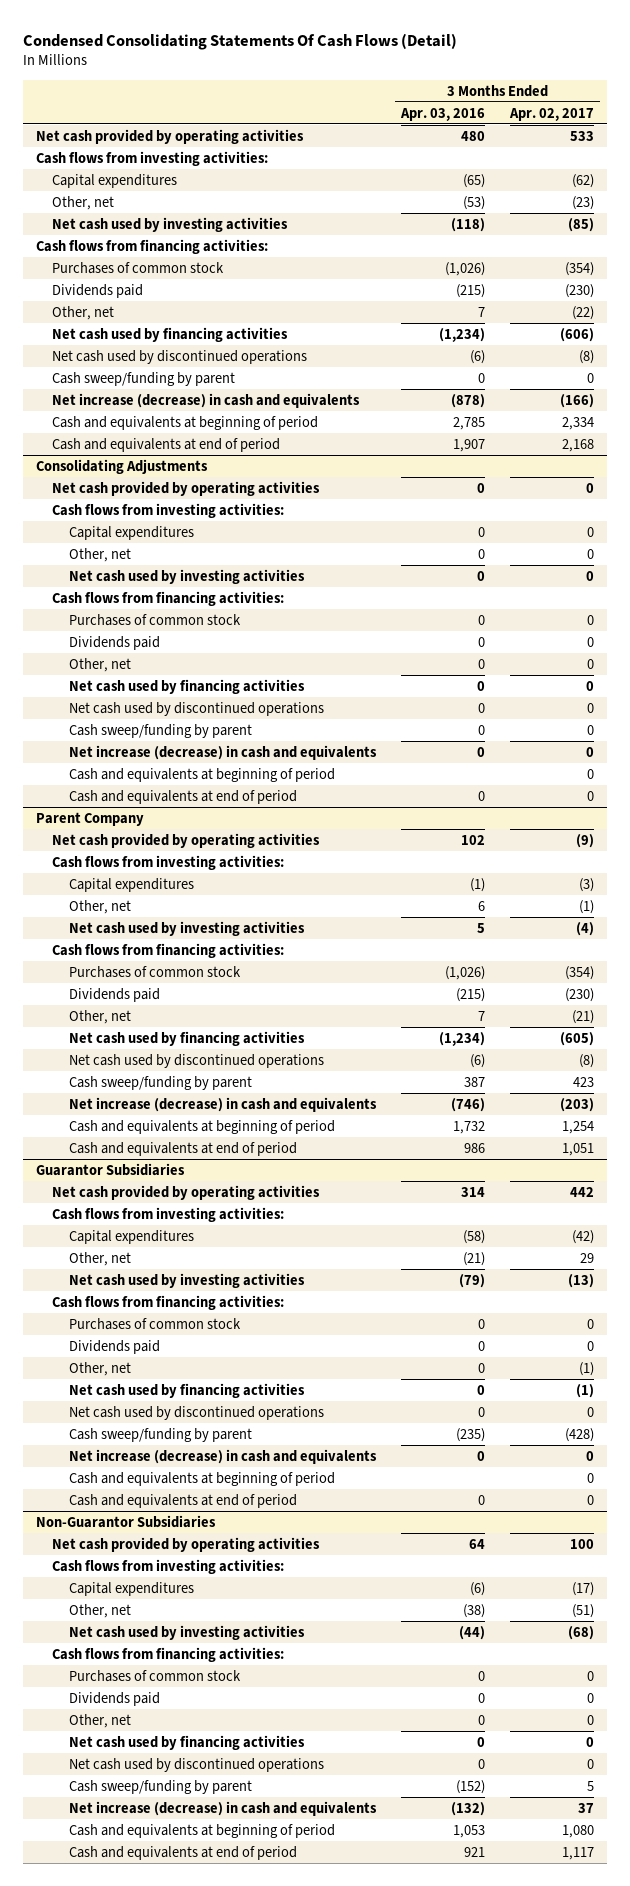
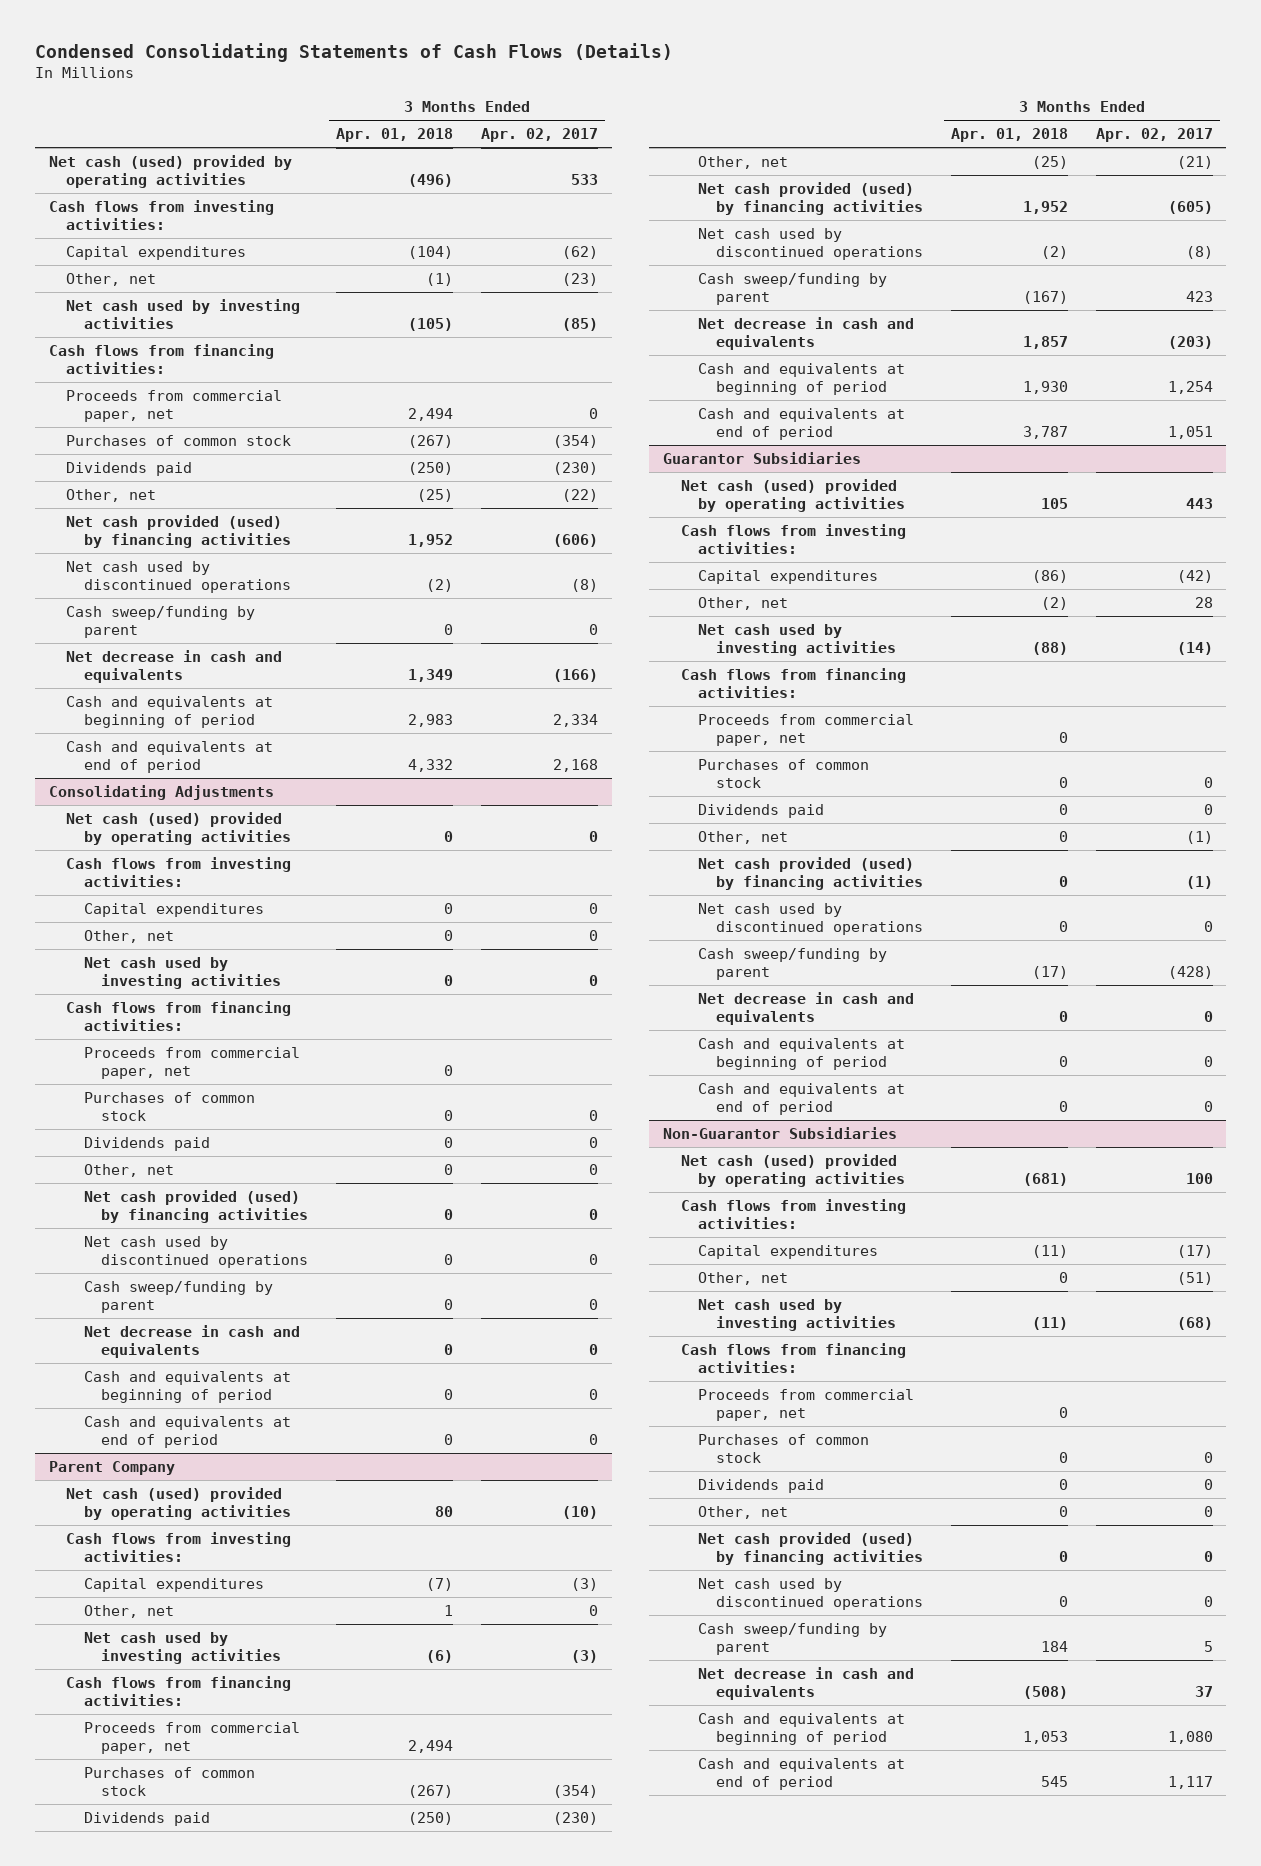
- Condensed Consolidating Statements Of Cash Flows (Detail)
+ Condensed Consolidating Statements of Cash Flows (Details)
- | 3 Months Ended Apr. 03, 2016 | 3 Months Ended Apr. 02, 2017
+ | 3 Months Ended Apr. 01, 2018 | 3 Months Ended Apr. 02, 2017
- Net cash provided by operating activities | 480 | 533
+ Net cash (used) provided by operating activities | (496) | 533
+ Proceeds from commercial paper, net | 2,494 | 0
- Net cash used by financing activities | (1,234) | (606)
+ Net cash provided (used) by financing activities | 1,952 | (606)
- Net increase (decrease) in cash and equivalents | (878) | (166)
+ Net decrease in cash and equivalents | 1,349 | (166)
@ Consolidating Adjustments
- Net cash provided by operating activities | 0 | 0
+ Net cash (used) provided by operating activities | 0 | 0
+ Proceeds from commercial paper, net | 0 |
- Net cash used by financing activities | 0 | 0
+ Net cash provided (used) by financing activities | 0 | 0
- Net increase (decrease) in cash and equivalents | 0 | 0
+ Net decrease in cash and equivalents | 0 | 0
@ Parent Company
- Net cash provided by operating activities | 102 | (9)
+ Net cash (used) provided by operating activities | 80 | (10)
- Other, net | 6 | (1)
- Net cash used by investing activities | 5 | (4)
+ Other, net | 1 | 0
+ Net cash used by investing activities | (6) | (3)
+ Proceeds from commercial paper, net | 2,494 |
- Net cash used by financing activities | (1,234) | (605)
+ Net cash provided (used) by financing activities | 1,952 | (605)
- Net increase (decrease) in cash and equivalents | (746) | (203)
+ Net decrease in cash and equivalents | 1,857 | (203)
@ Guarantor Subsidiaries
- Net cash provided by operating activities | 314 | 442
+ Net cash (used) provided by operating activities | 105 | 443
- Other, net | (21) | 29
- Net cash used by investing activities | (79) | (13)
+ Other, net | (2) | 28
+ Net cash used by investing activities | (88) | (14)
+ Proceeds from commercial paper, net | 0 |
- Net cash used by financing activities | 0 | (1)
+ Net cash provided (used) by financing activities | 0 | (1)
- Net increase (decrease) in cash and equivalents | 0 | 0
+ Net decrease in cash and equivalents | 0 | 0
@ Non-Guarantor Subsidiaries
- Net cash provided by operating activities | 64 | 100
+ Net cash (used) provided by operating activities | (681) | 100
+ Proceeds from commercial paper, net | 0 |
- Net cash used by financing activities | 0 | 0
+ Net cash provided (used) by financing activities | 0 | 0
- Net increase (decrease) in cash and equivalents | (132) | 37
+ Net decrease in cash and equivalents | (508) | 37

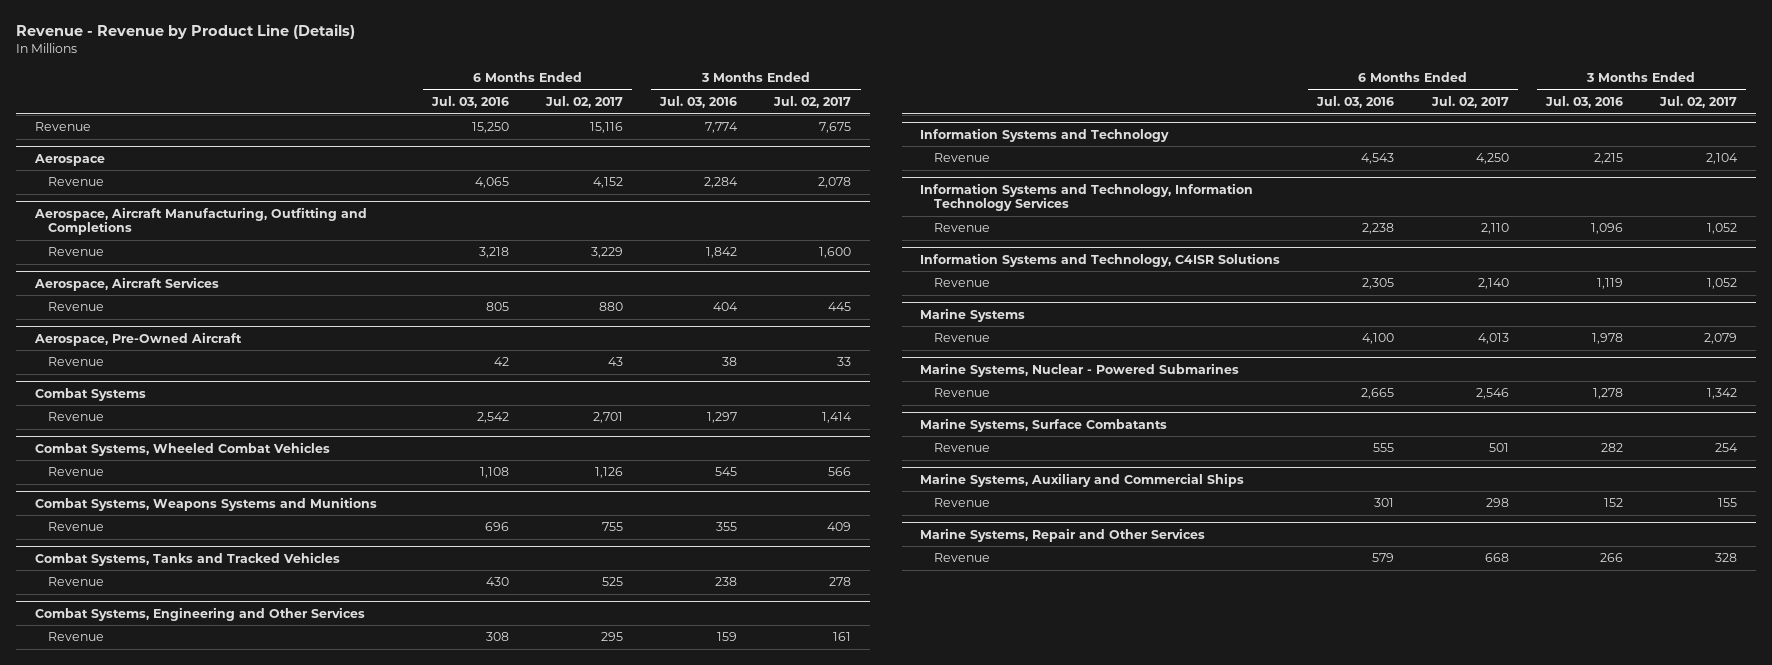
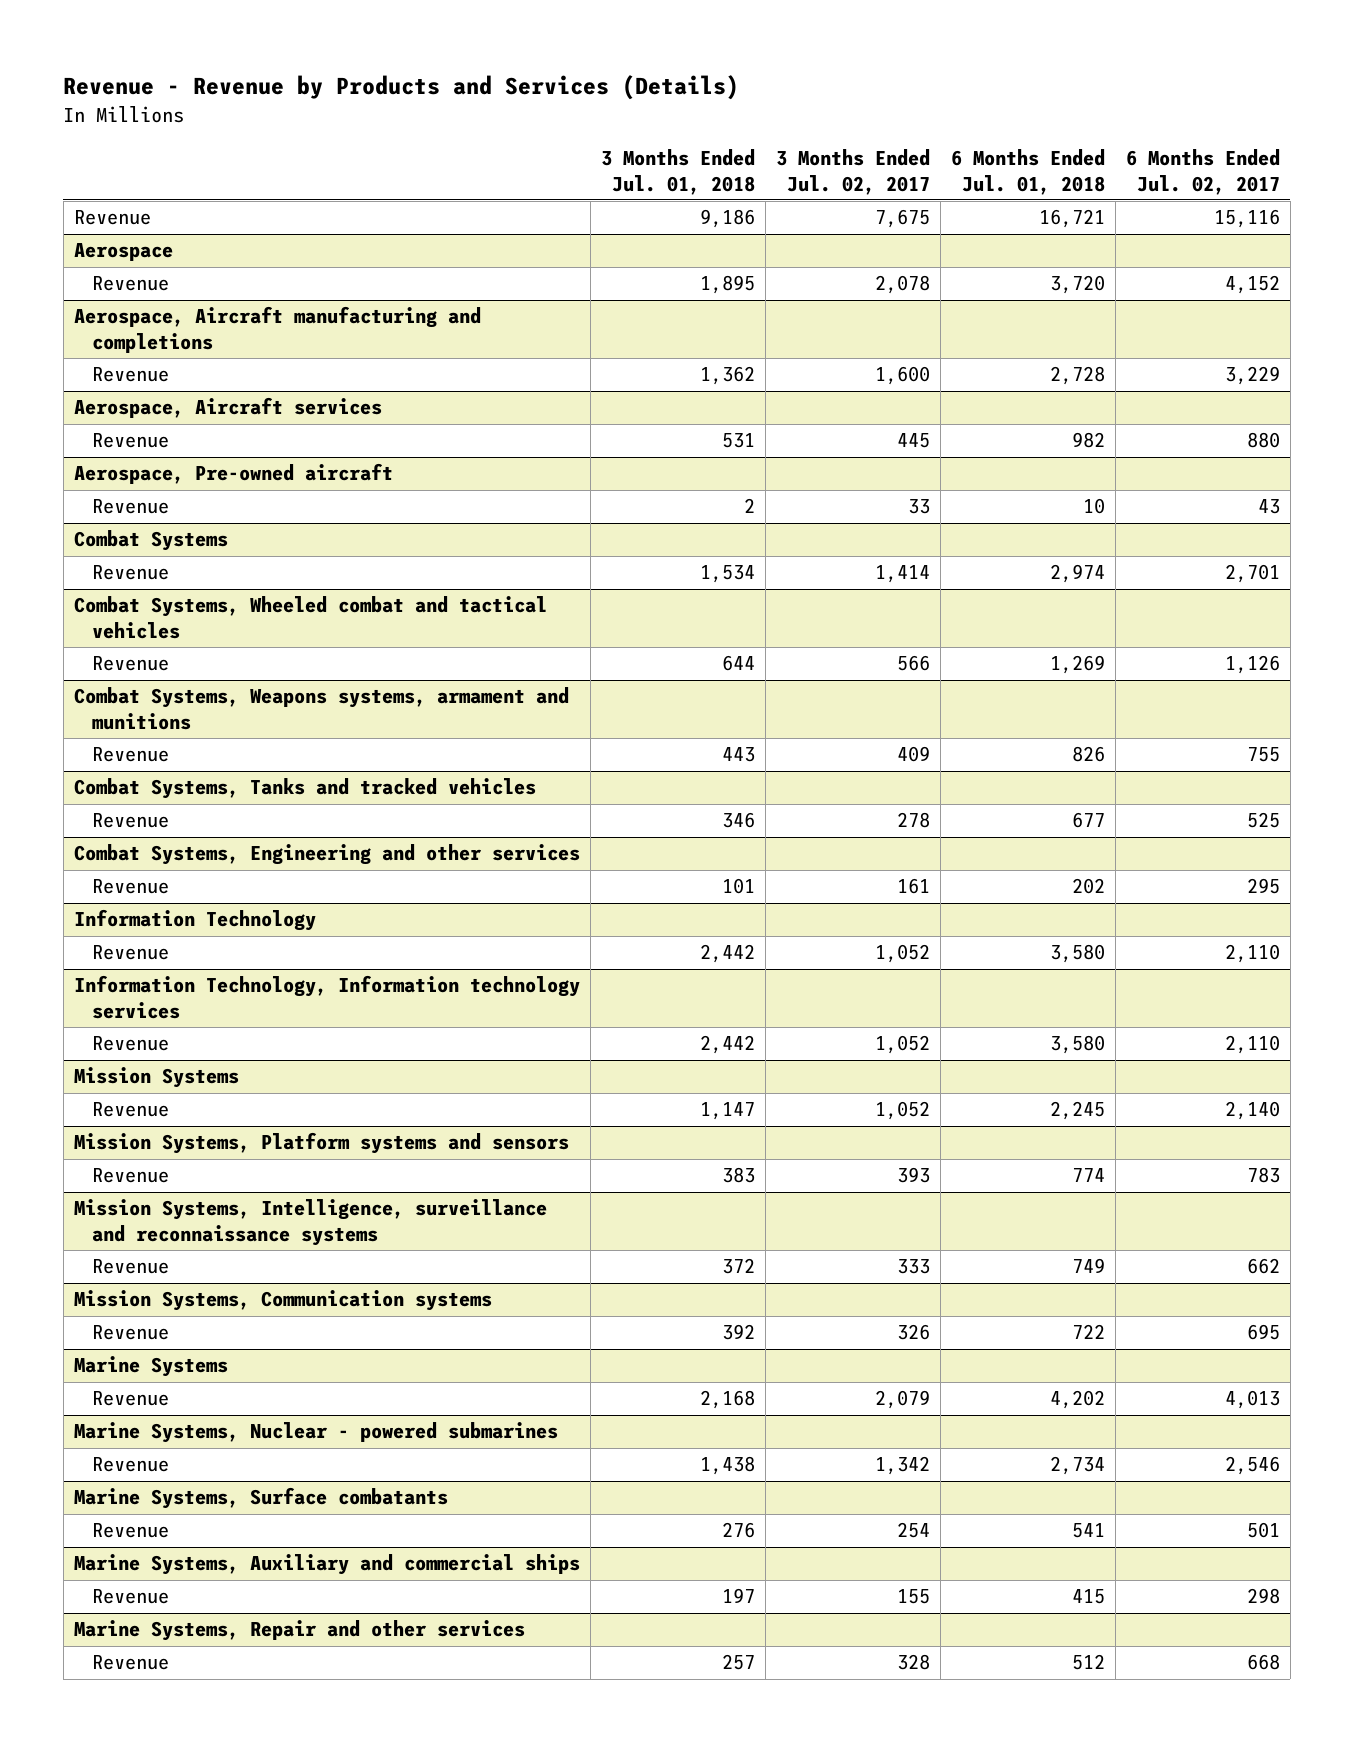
- Revenue - Revenue by Product Line (Details)
+ Revenue - Revenue by Products and Services (Details)
- | 6 Months Ended Jul. 03, 2016 | 6 Months Ended Jul. 02, 2017 | 3 Months Ended Jul. 03, 2016 | 3 Months Ended Jul. 02, 2017
+ | 3 Months Ended Jul. 01, 2018 | 3 Months Ended Jul. 02, 2017 | 6 Months Ended Jul. 01, 2018 | 6 Months Ended Jul. 02, 2017
- Aerospace, Aircraft Manufacturing, Outfitting and Completions
+ Aerospace, Aircraft manufacturing and completions
- Aerospace, Aircraft Services
+ Aerospace, Aircraft services
- Aerospace, Pre-Owned Aircraft
+ Aerospace, Pre-owned aircraft
- Combat Systems, Wheeled Combat Vehicles
+ Combat Systems, Wheeled combat and tactical vehicles
- Combat Systems, Weapons Systems and Munitions
+ Combat Systems, Weapons systems, armament and munitions
- Combat Systems, Tanks and Tracked Vehicles
+ Combat Systems, Tanks and tracked vehicles
- Combat Systems, Engineering and Other Services
+ Combat Systems, Engineering and other services
- Information Systems and Technology
- Revenue | 4,543 | 4,250 | 2,215 | 2,104
- Information Systems and Technology, Information Technology Services
+ Information Technology
- Information Systems and Technology, C4ISR Solutions
+ Information Technology, Information technology services
+ Revenue | 2,442 | 1,052 | 3,580 | 2,110
+ Mission Systems
+ Mission Systems, Platform systems and sensors
+ Revenue | 383 | 393 | 774 | 783
+ Mission Systems, Intelligence, surveillance and reconnaissance systems
+ Revenue | 372 | 333 | 749 | 662
+ Mission Systems, Communication systems
+ Revenue | 392 | 326 | 722 | 695
- Marine Systems, Nuclear - Powered Submarines
+ Marine Systems, Nuclear - powered submarines
- Marine Systems, Surface Combatants
+ Marine Systems, Surface combatants
- Marine Systems, Auxiliary and Commercial Ships
+ Marine Systems, Auxiliary and commercial ships
- Marine Systems, Repair and Other Services
+ Marine Systems, Repair and other services

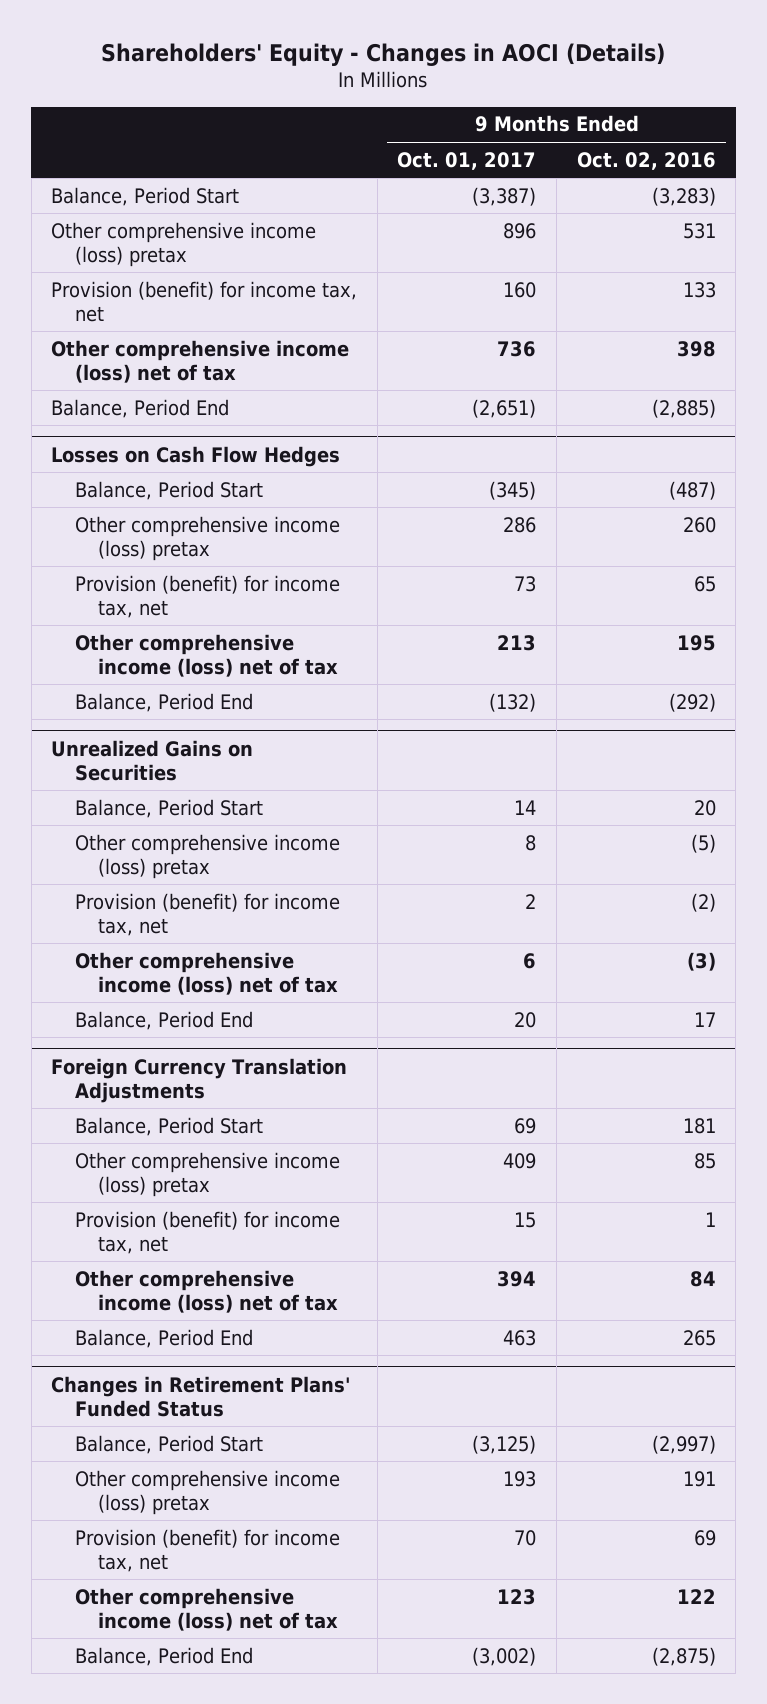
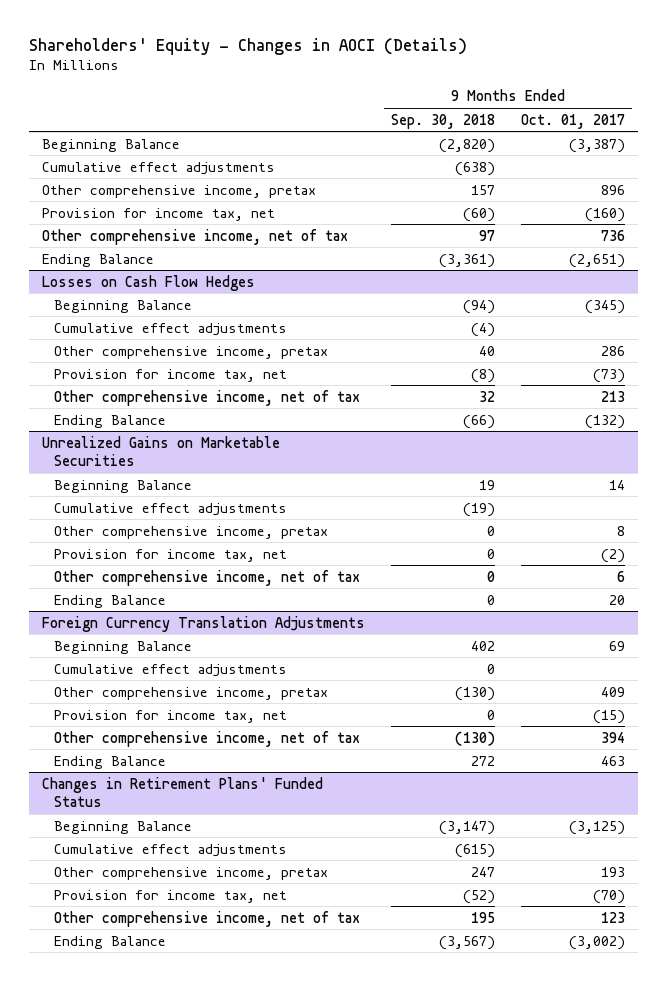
- | 9 Months Ended Oct. 01, 2017 | 9 Months Ended Oct. 02, 2016
+ | 9 Months Ended Sep. 30, 2018 | 9 Months Ended Oct. 01, 2017
- Balance, Period Start | (3,387) | (3,283)
- Other comprehensive income (loss) pretax | 896 | 531
- Provision (benefit) for income tax, net | 160 | 133
- Other comprehensive income (loss) net of tax | 736 | 398
- Balance, Period End | (2,651) | (2,885)
+ Beginning Balance | (2,820) | (3,387)
+ Cumulative effect adjustments | (638) |
+ Other comprehensive income, pretax | 157 | 896
+ Provision for income tax, net | (60) | (160)
+ Other comprehensive income, net of tax | 97 | 736
+ Ending Balance | (3,361) | (2,651)
@ Losses on Cash Flow Hedges
- Balance, Period Start | (345) | (487)
- Other comprehensive income (loss) pretax | 286 | 260
- Provision (benefit) for income tax, net | 73 | 65
- Other comprehensive income (loss) net of tax | 213 | 195
- Balance, Period End | (132) | (292)
- Unrealized Gains on Securities
- Balance, Period Start | 14 | 20
- Other comprehensive income (loss) pretax | 8 | (5)
- Provision (benefit) for income tax, net | 2 | (2)
- Other comprehensive income (loss) net of tax | 6 | (3)
- Balance, Period End | 20 | 17
@ Losses on Cash Flow Hedges
+ Beginning Balance | (94) | (345)
+ Cumulative effect adjustments | (4) |
+ Other comprehensive income, pretax | 40 | 286
+ Provision for income tax, net | (8) | (73)
+ Other comprehensive income, net of tax | 32 | 213
+ Ending Balance | (66) | (132)
+ Unrealized Gains on Marketable Securities
+ Beginning Balance | 19 | 14
+ Cumulative effect adjustments | (19) |
+ Other comprehensive income, pretax | 0 | 8
+ Provision for income tax, net | 0 | (2)
+ Other comprehensive income, net of tax | 0 | 6
+ Ending Balance | 0 | 20
@ Foreign Currency Translation Adjustments
- Balance, Period Start | 69 | 181
- Other comprehensive income (loss) pretax | 409 | 85
- Provision (benefit) for income tax, net | 15 | 1
- Other comprehensive income (loss) net of tax | 394 | 84
- Balance, Period End | 463 | 265
+ Beginning Balance | 402 | 69
+ Cumulative effect adjustments | 0 |
+ Other comprehensive income, pretax | (130) | 409
+ Provision for income tax, net | 0 | (15)
+ Other comprehensive income, net of tax | (130) | 394
+ Ending Balance | 272 | 463
@ Changes in Retirement Plans' Funded Status
- Balance, Period Start | (3,125) | (2,997)
- Other comprehensive income (loss) pretax | 193 | 191
- Provision (benefit) for income tax, net | 70 | 69
- Other comprehensive income (loss) net of tax | 123 | 122
- Balance, Period End | (3,002) | (2,875)
+ Beginning Balance | (3,147) | (3,125)
+ Cumulative effect adjustments | (615) |
+ Other comprehensive income, pretax | 247 | 193
+ Provision for income tax, net | (52) | (70)
+ Other comprehensive income, net of tax | 195 | 123
+ Ending Balance | (3,567) | (3,002)

